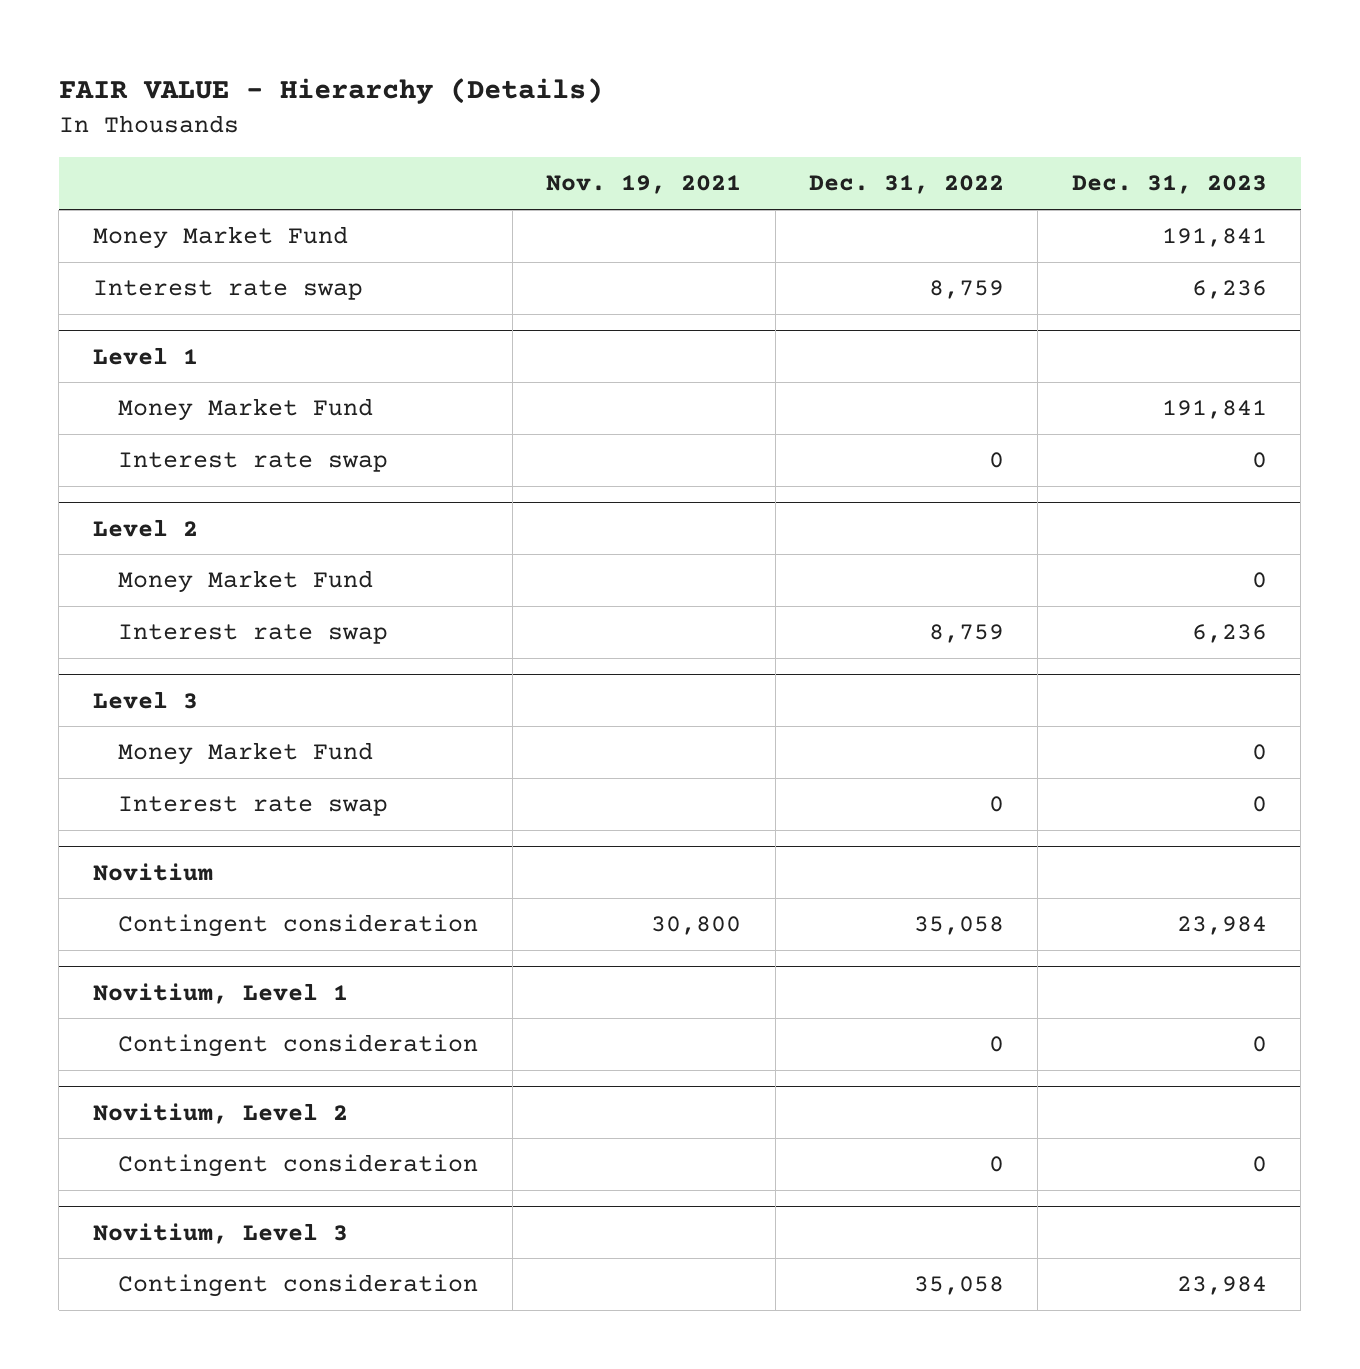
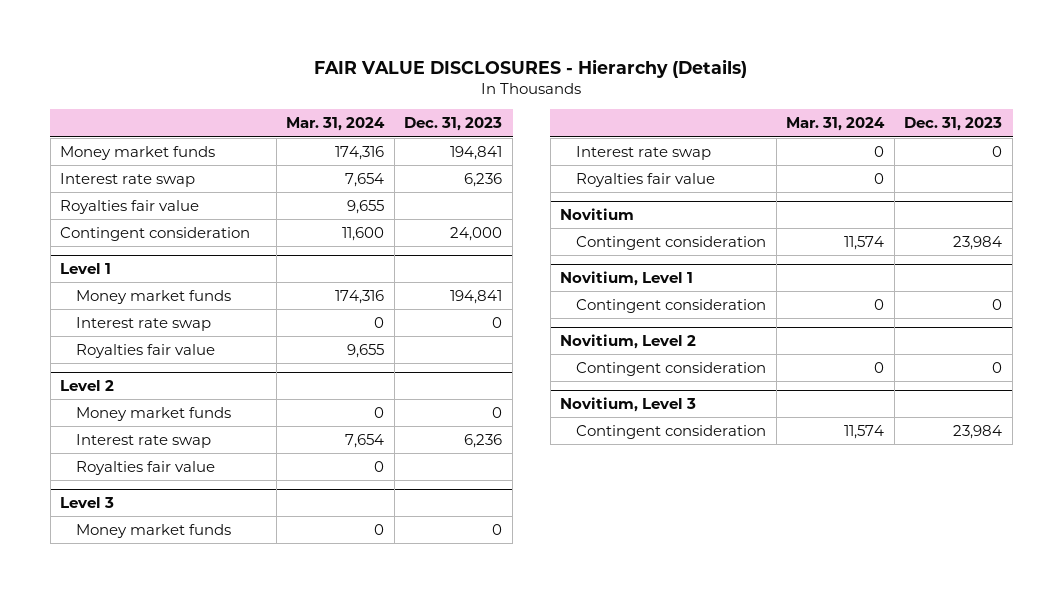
- FAIR VALUE - Hierarchy (Details)
+ FAIR VALUE DISCLOSURES - Hierarchy (Details)
- | Nov. 19, 2021 | Dec. 31, 2022 | Dec. 31, 2023
+ | Mar. 31, 2024 | Dec. 31, 2023
- Money Market Fund | | | 191,841
+ Money market funds | 174,316 | 194,841
+ Royalties fair value | 9,655 |
+ Contingent consideration | 11,600 | 24,000
@ Level 1
- Money Market Fund | | | 191,841
+ Money market funds | 174,316 | 194,841
+ Royalties fair value | 9,655 |
@ Level 2
- Money Market Fund | | | 0
+ Money market funds | 0 | 0
+ Royalties fair value | 0 |
@ Level 3
- Money Market Fund | | | 0
+ Money market funds | 0 | 0
+ Royalties fair value | 0 |

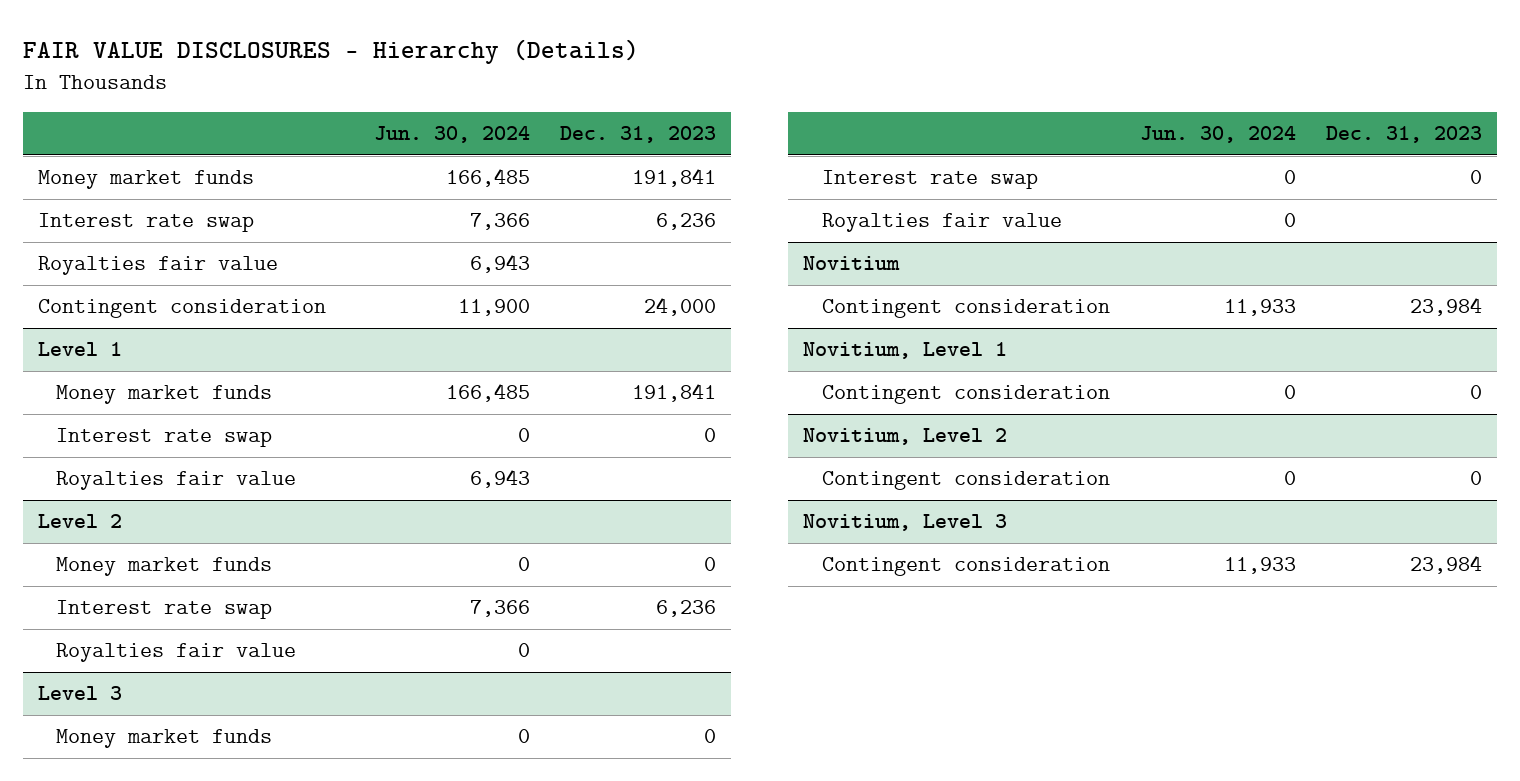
- | Mar. 31, 2024 | Dec. 31, 2023
+ | Jun. 30, 2024 | Dec. 31, 2023
- Money market funds | 174,316 | 194,841
+ Money market funds | 166,485 | 191,841
@ Level 1
- Money market funds | 174,316 | 194,841
+ Money market funds | 166,485 | 191,841

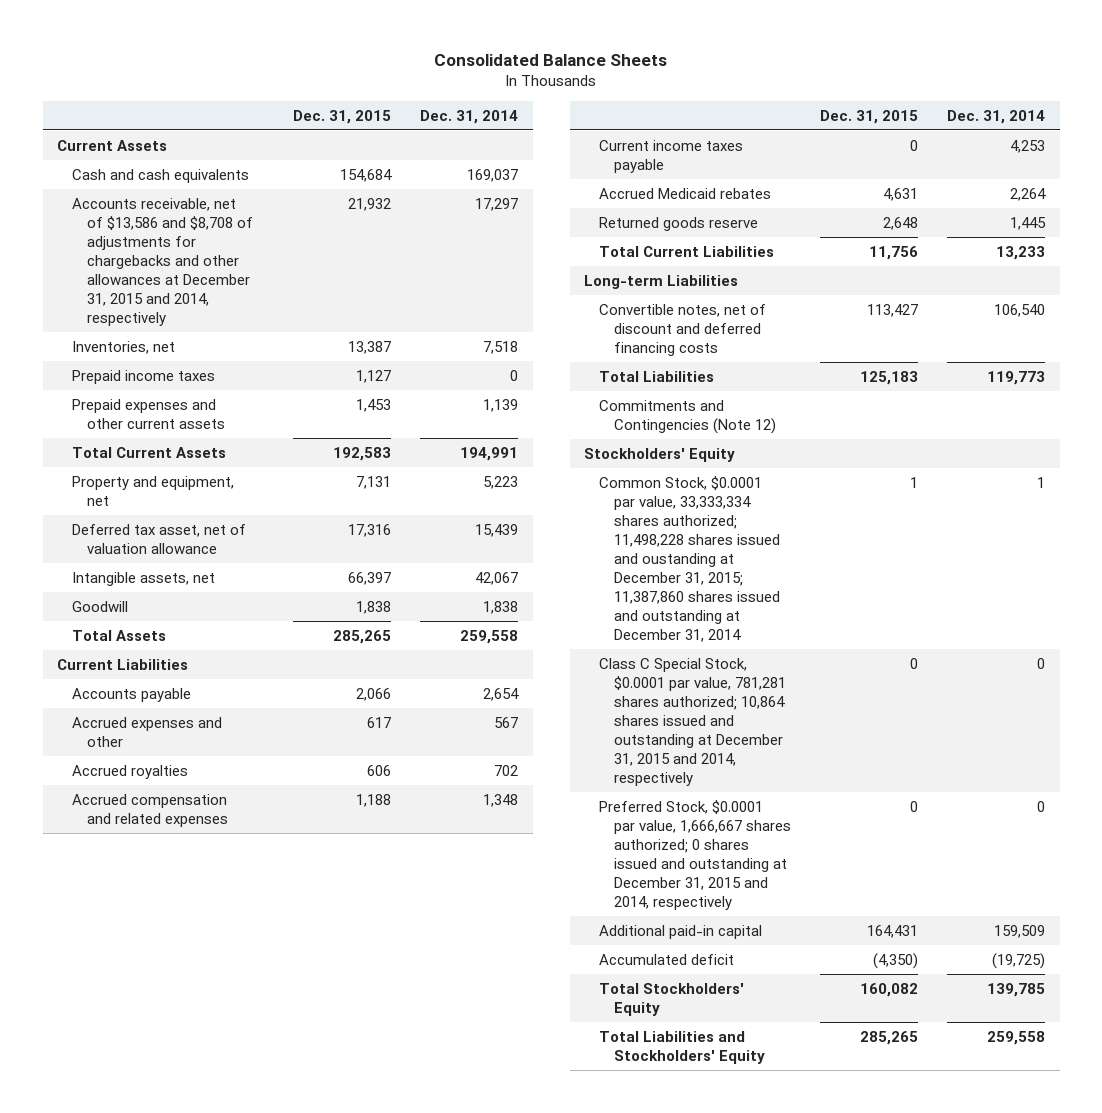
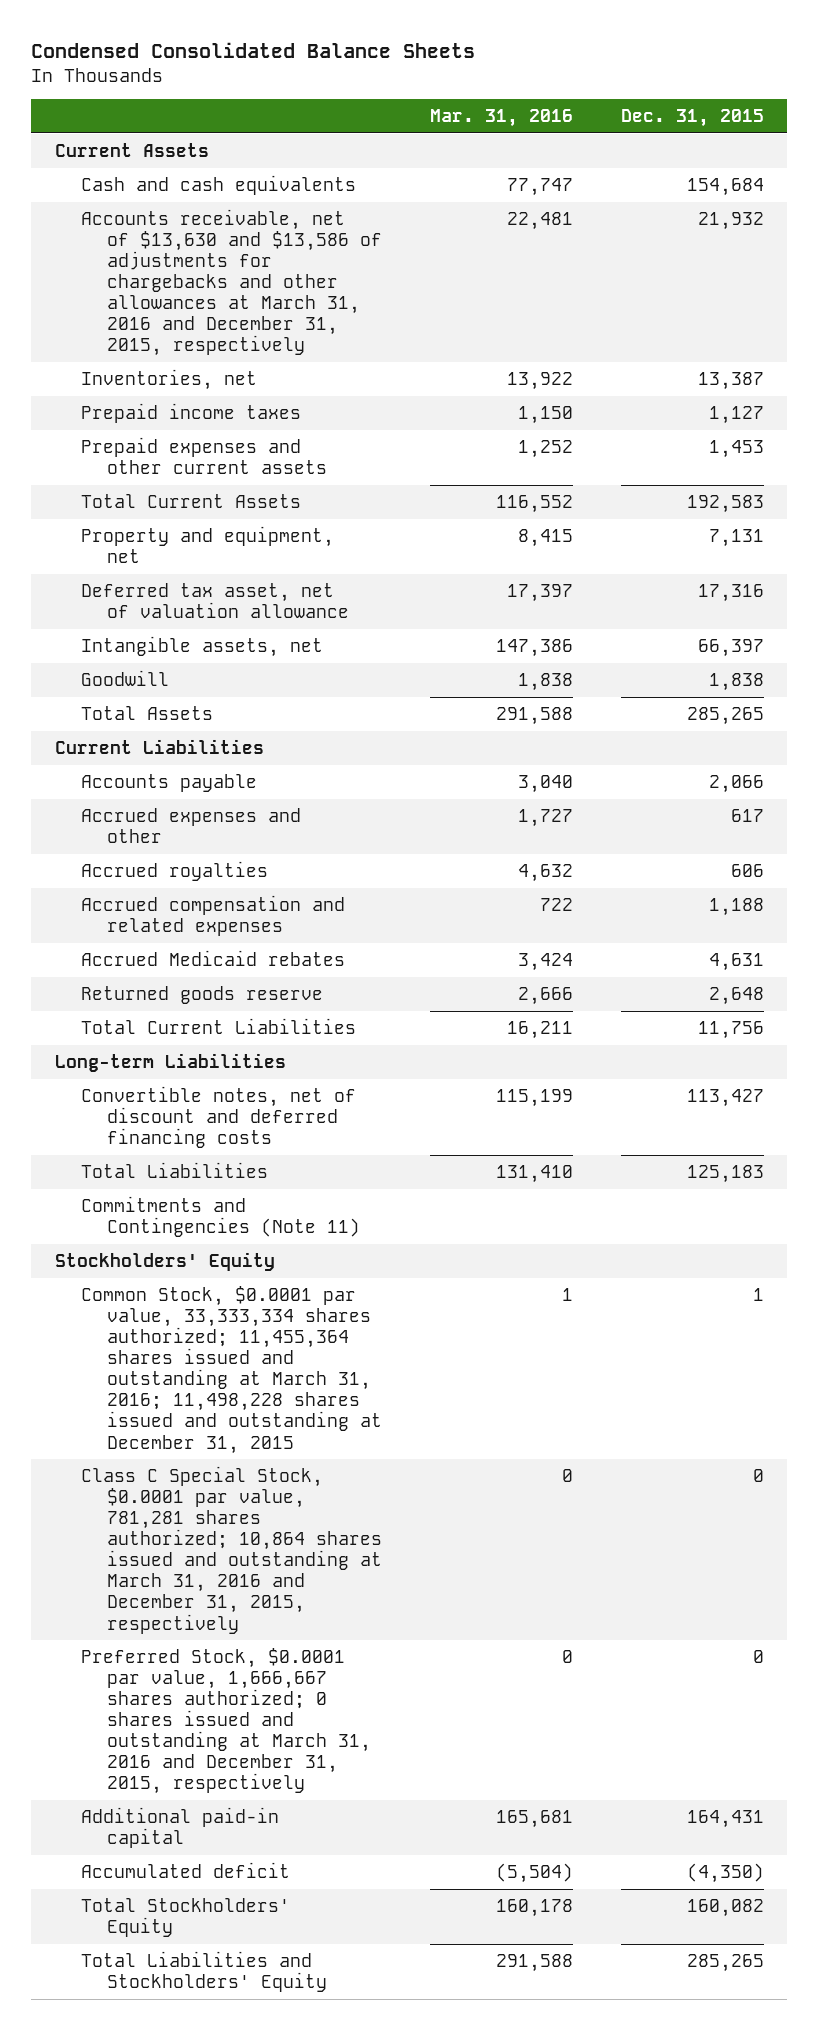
- Consolidated Balance Sheets
+ Condensed Consolidated Balance Sheets
- | Dec. 31, 2015 | Dec. 31, 2014
+ | Mar. 31, 2016 | Dec. 31, 2015
- Accounts receivable, net of $13,586 and $8,708 of adjustments for chargebacks and other allowances at December 31, 2015 and 2014, respectively | 21,932 | 17,297
+ Accounts receivable, net of $13,630 and $13,586 of adjustments for chargebacks and other allowances at March 31, 2016 and December 31, 2015, respectively | 22,481 | 21,932
- Current income taxes payable | 0 | 4,253
- Commitments and Contingencies (Note 12)
+ Commitments and Contingencies (Note 11)
- Common Stock, $0.0001 par value, 33,333,334 shares authorized; 11,498,228 shares issued and oustanding at December 31, 2015; 11,387,860 shares issued and outstanding at December 31, 2014 | 1 | 1
- Class C Special Stock, $0.0001 par value, 781,281 shares authorized; 10,864 shares issued and outstanding at December 31, 2015 and 2014, respectively | 0 | 0
- Preferred Stock, $0.0001 par value, 1,666,667 shares authorized; 0 shares issued and outstanding at December 31, 2015 and 2014, respectively | 0 | 0
+ Common Stock, $0.0001 par value, 33,333,334 shares authorized; 11,455,364 shares issued and outstanding at March 31, 2016; 11,498,228 shares issued and outstanding at December 31, 2015 | 1 | 1
+ Class C Special Stock, $0.0001 par value, 781,281 shares authorized; 10,864 shares issued and outstanding at March 31, 2016 and December 31, 2015, respectively | 0 | 0
+ Preferred Stock, $0.0001 par value, 1,666,667 shares authorized; 0 shares issued and outstanding at March 31, 2016 and December 31, 2015, respectively | 0 | 0

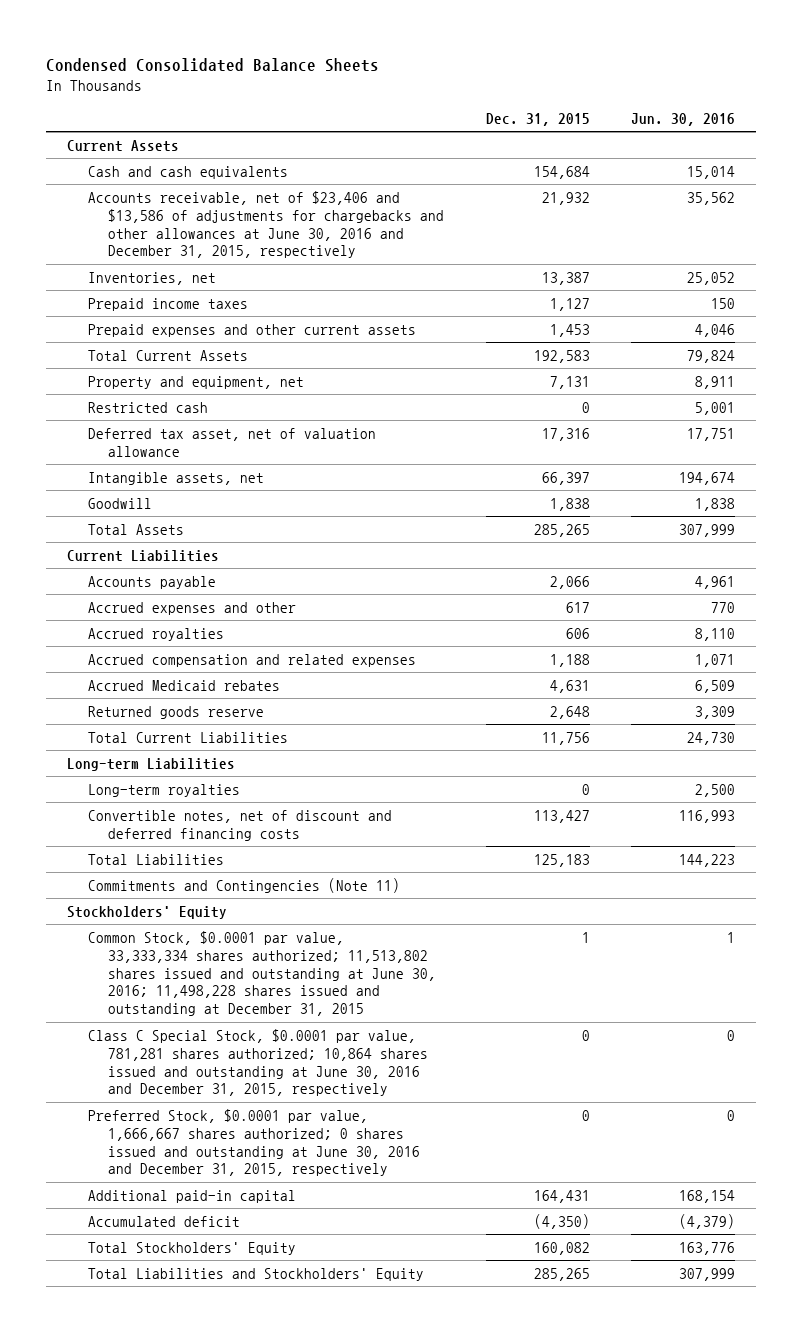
- | Mar. 31, 2016 | Dec. 31, 2015
+ | Dec. 31, 2015 | Jun. 30, 2016
- Accounts receivable, net of $13,630 and $13,586 of adjustments for chargebacks and other allowances at March 31, 2016 and December 31, 2015, respectively | 22,481 | 21,932
+ Accounts receivable, net of $23,406 and $13,586 of adjustments for chargebacks and other allowances at June 30, 2016 and December 31, 2015, respectively | 21,932 | 35,562
+ Restricted cash | 0 | 5,001
+ Long-term royalties | 0 | 2,500
- Common Stock, $0.0001 par value, 33,333,334 shares authorized; 11,455,364 shares issued and outstanding at March 31, 2016; 11,498,228 shares issued and outstanding at December 31, 2015 | 1 | 1
- Class C Special Stock, $0.0001 par value, 781,281 shares authorized; 10,864 shares issued and outstanding at March 31, 2016 and December 31, 2015, respectively | 0 | 0
- Preferred Stock, $0.0001 par value, 1,666,667 shares authorized; 0 shares issued and outstanding at March 31, 2016 and December 31, 2015, respectively | 0 | 0
+ Common Stock, $0.0001 par value, 33,333,334 shares authorized; 11,513,802 shares issued and outstanding at June 30, 2016; 11,498,228 shares issued and outstanding at December 31, 2015 | 1 | 1
+ Class C Special Stock, $0.0001 par value, 781,281 shares authorized; 10,864 shares issued and outstanding at June 30, 2016 and December 31, 2015, respectively | 0 | 0
+ Preferred Stock, $0.0001 par value, 1,666,667 shares authorized; 0 shares issued and outstanding at June 30, 2016 and December 31, 2015, respectively | 0 | 0

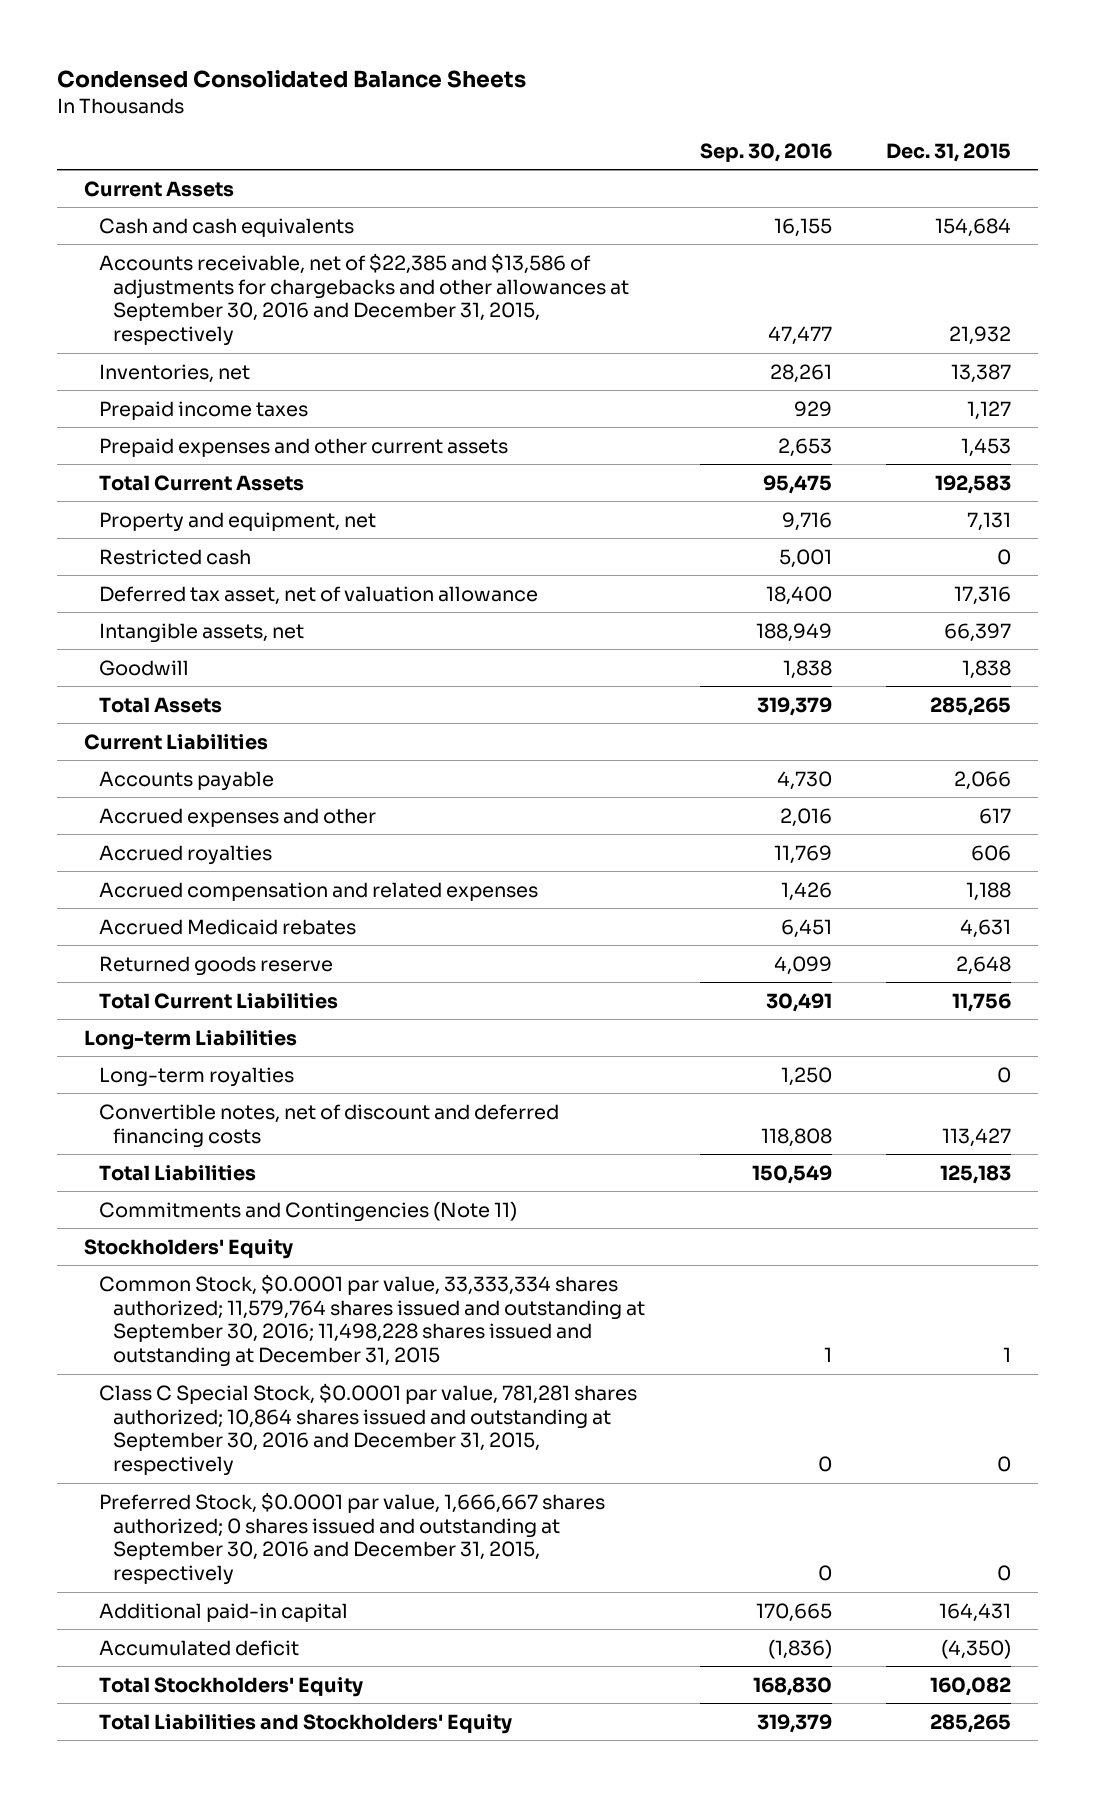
- | Dec. 31, 2015 | Jun. 30, 2016
+ | Sep. 30, 2016 | Dec. 31, 2015
- Accounts receivable, net of $23,406 and $13,586 of adjustments for chargebacks and other allowances at June 30, 2016 and December 31, 2015, respectively | 21,932 | 35,562
+ Accounts receivable, net of $22,385 and $13,586 of adjustments for chargebacks and other allowances at September 30, 2016 and December 31, 2015, respectively | 47,477 | 21,932
- Common Stock, $0.0001 par value, 33,333,334 shares authorized; 11,513,802 shares issued and outstanding at June 30, 2016; 11,498,228 shares issued and outstanding at December 31, 2015 | 1 | 1
- Class C Special Stock, $0.0001 par value, 781,281 shares authorized; 10,864 shares issued and outstanding at June 30, 2016 and December 31, 2015, respectively | 0 | 0
- Preferred Stock, $0.0001 par value, 1,666,667 shares authorized; 0 shares issued and outstanding at June 30, 2016 and December 31, 2015, respectively | 0 | 0
+ Common Stock, $0.0001 par value, 33,333,334 shares authorized; 11,579,764 shares issued and outstanding at September 30, 2016; 11,498,228 shares issued and outstanding at December 31, 2015 | 1 | 1
+ Class C Special Stock, $0.0001 par value, 781,281 shares authorized; 10,864 shares issued and outstanding at September 30, 2016 and December 31, 2015, respectively | 0 | 0
+ Preferred Stock, $0.0001 par value, 1,666,667 shares authorized; 0 shares issued and outstanding at September 30, 2016 and December 31, 2015, respectively | 0 | 0

